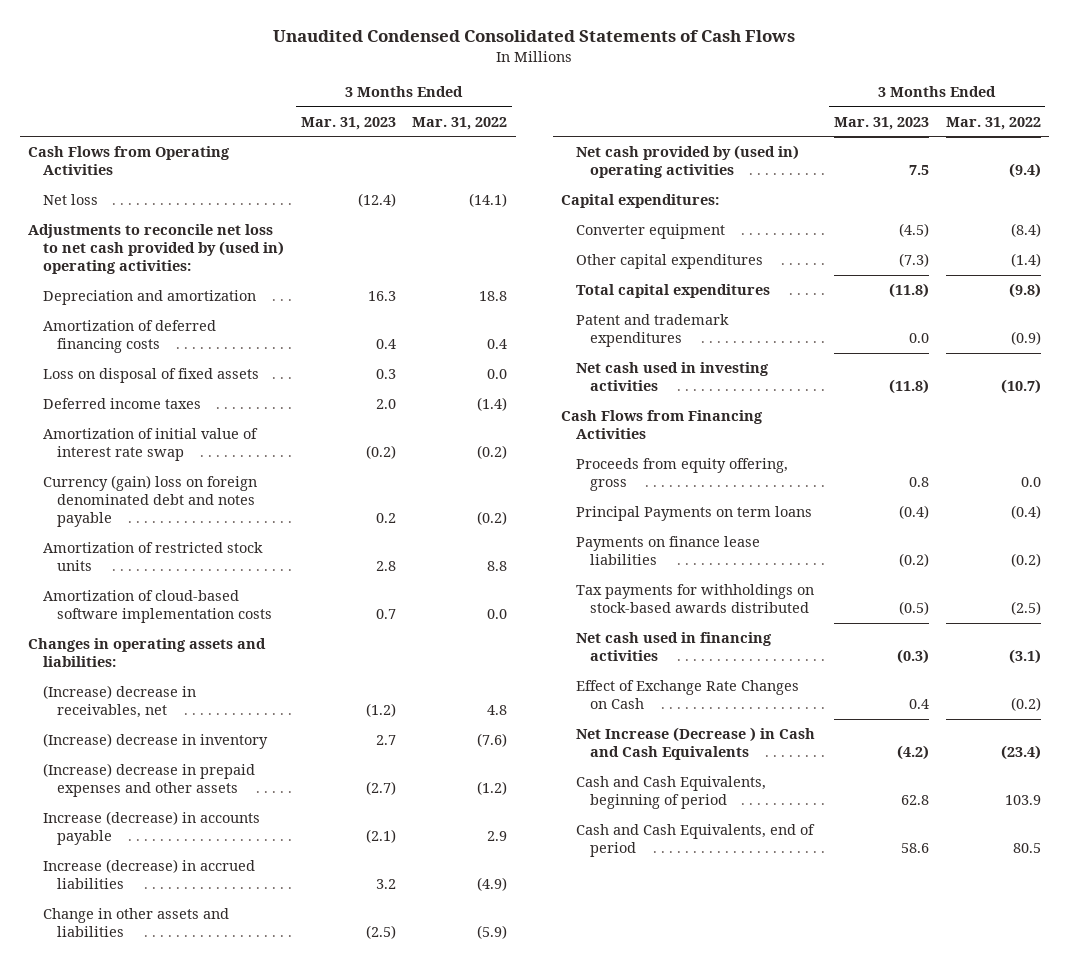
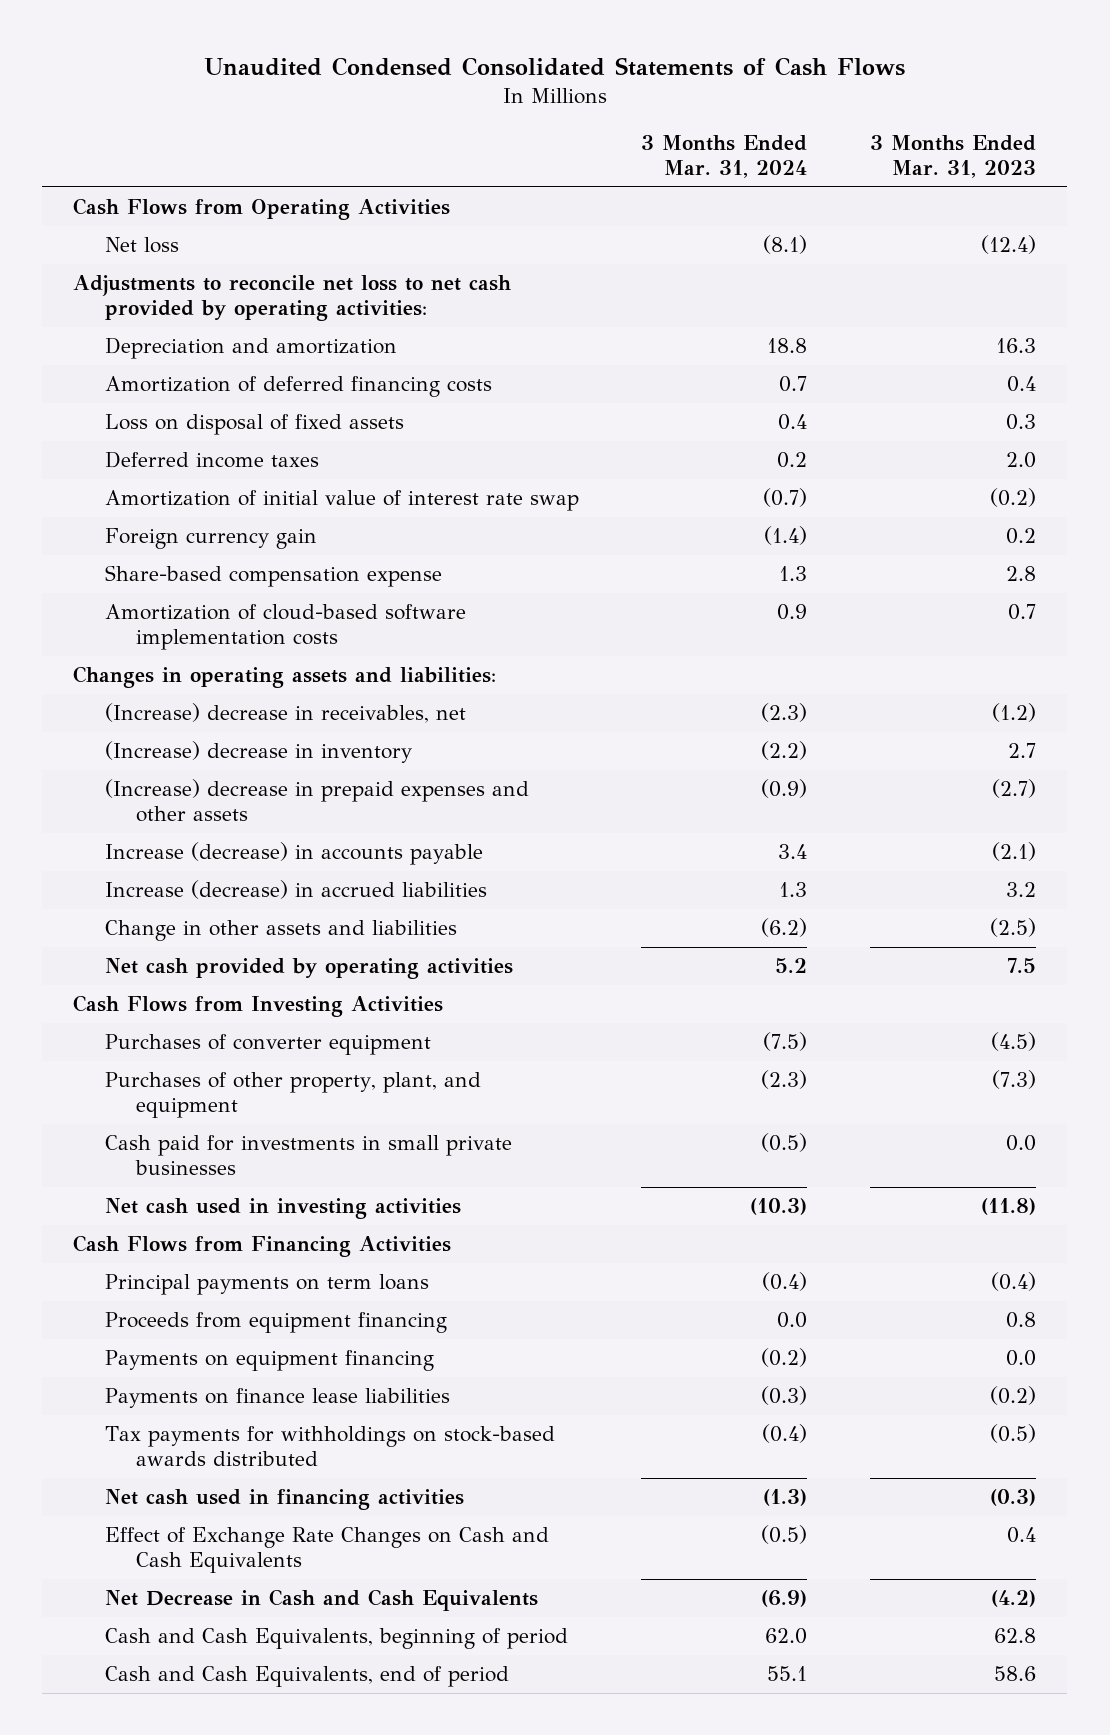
- | 3 Months Ended Mar. 31, 2023 | 3 Months Ended Mar. 31, 2022
+ | 3 Months Ended Mar. 31, 2024 | 3 Months Ended Mar. 31, 2023
- Adjustments to reconcile net loss to net cash provided by (used in) operating activities:
+ Adjustments to reconcile net loss to net cash provided by operating activities:
- Currency (gain) loss on foreign denominated debt and notes payable | 0.2 | (0.2)
- Amortization of restricted stock units | 2.8 | 8.8
+ Foreign currency gain | (1.4) | 0.2
+ Share-based compensation expense | 1.3 | 2.8
- Net cash provided by (used in) operating activities | 7.5 | (9.4)
- Capital expenditures:
- Converter equipment | (4.5) | (8.4)
- Other capital expenditures | (7.3) | (1.4)
- Total capital expenditures | (11.8) | (9.8)
- Patent and trademark expenditures | 0.0 | (0.9)
+ Net cash provided by operating activities | 5.2 | 7.5
+ Cash Flows from Investing Activities
+ Purchases of converter equipment | (7.5) | (4.5)
+ Purchases of other property, plant, and equipment | (2.3) | (7.3)
+ Cash paid for investments in small private businesses | (0.5) | 0.0
- Proceeds from equity offering, gross | 0.8 | 0.0
- Principal Payments on term loans | (0.4) | (0.4)
+ Principal payments on term loans | (0.4) | (0.4)
+ Proceeds from equipment financing | 0.0 | 0.8
+ Payments on equipment financing | (0.2) | 0.0
- Effect of Exchange Rate Changes on Cash | 0.4 | (0.2)
- Net Increase (Decrease ) in Cash and Cash Equivalents | (4.2) | (23.4)
+ Effect of Exchange Rate Changes on Cash and Cash Equivalents | (0.5) | 0.4
+ Net Decrease in Cash and Cash Equivalents | (6.9) | (4.2)

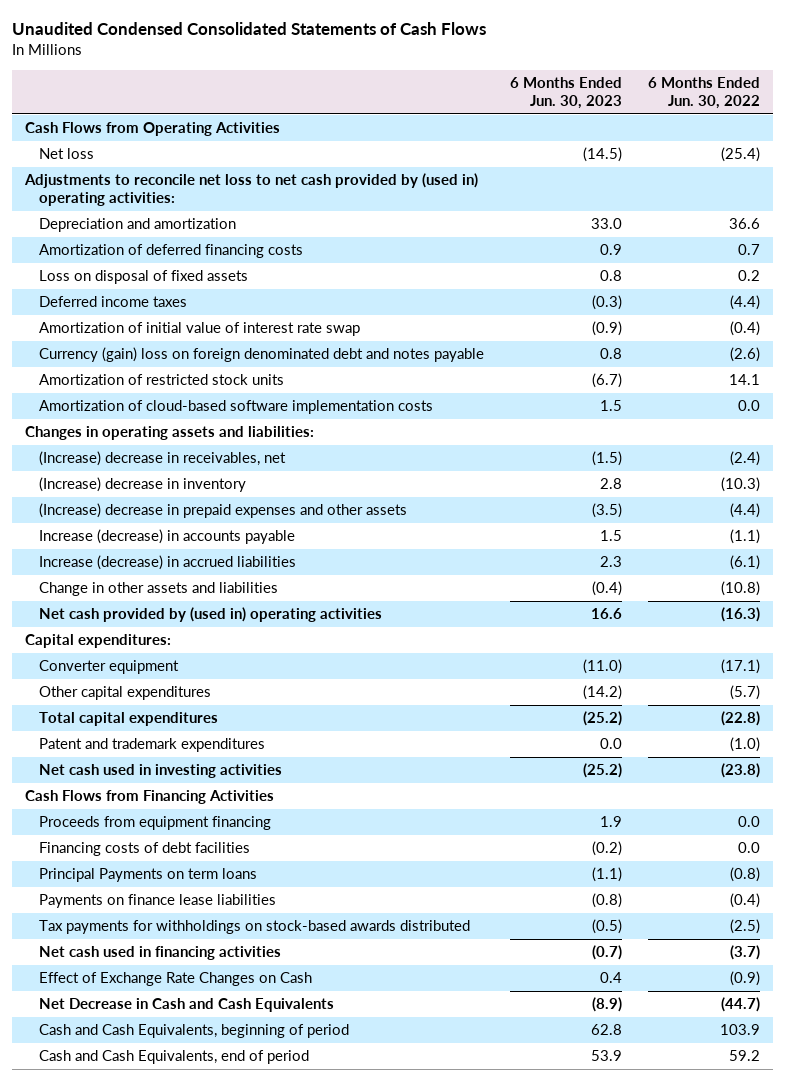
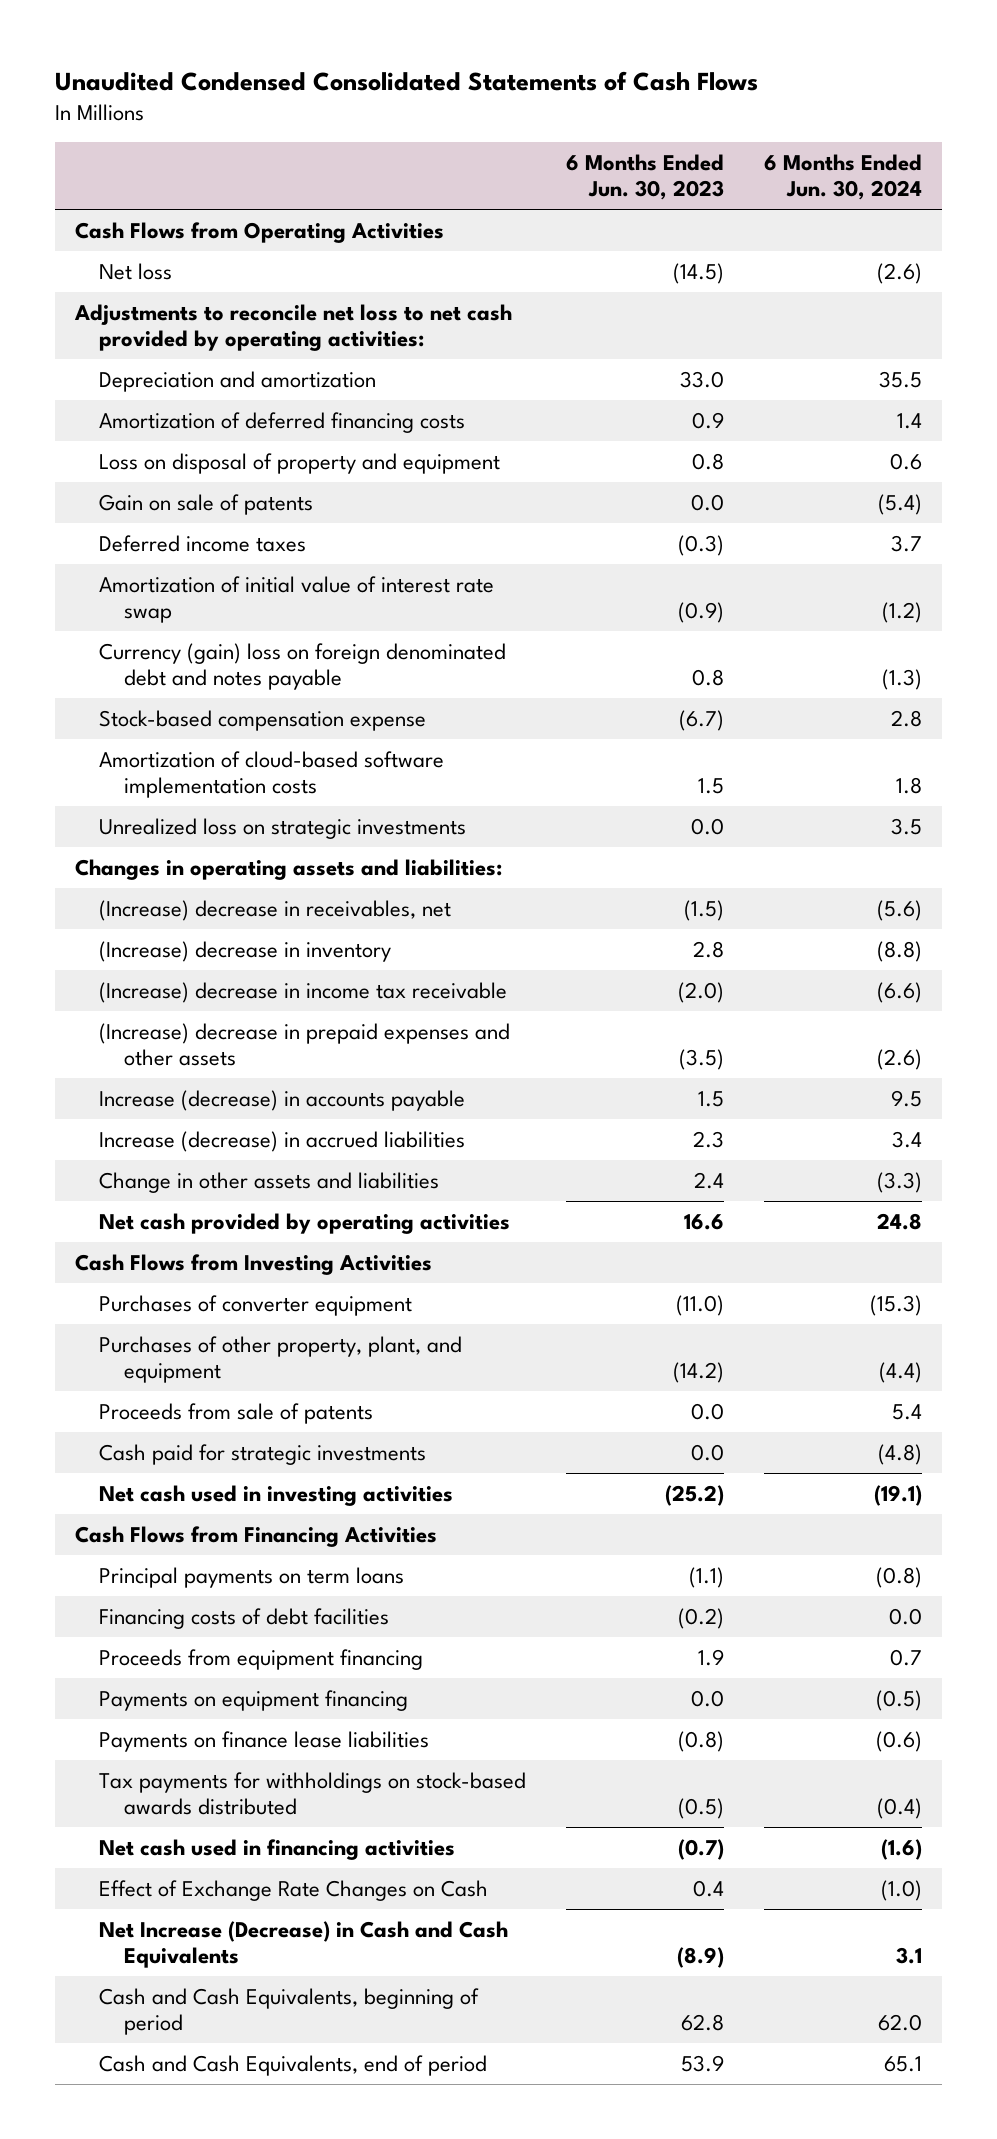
- | 6 Months Ended Jun. 30, 2023 | 6 Months Ended Jun. 30, 2022
+ | 6 Months Ended Jun. 30, 2023 | 6 Months Ended Jun. 30, 2024
- Adjustments to reconcile net loss to net cash provided by (used in) operating activities:
+ Adjustments to reconcile net loss to net cash provided by operating activities:
- Loss on disposal of fixed assets | 0.8 | 0.2
+ Loss on disposal of property and equipment | 0.8 | 0.6
+ Gain on sale of patents | 0.0 | (5.4)
- Amortization of restricted stock units | (6.7) | 14.1
+ Stock-based compensation expense | (6.7) | 2.8
+ Unrealized loss on strategic investments | 0.0 | 3.5
+ (Increase) decrease in income tax receivable | (2.0) | (6.6)
- Change in other assets and liabilities | (0.4) | (10.8)
- Net cash provided by (used in) operating activities | 16.6 | (16.3)
- Capital expenditures:
- Converter equipment | (11.0) | (17.1)
- Other capital expenditures | (14.2) | (5.7)
- Total capital expenditures | (25.2) | (22.8)
- Patent and trademark expenditures | 0.0 | (1.0)
+ Change in other assets and liabilities | 2.4 | (3.3)
+ Net cash provided by operating activities | 16.6 | 24.8
+ Cash Flows from Investing Activities
+ Purchases of converter equipment | (11.0) | (15.3)
+ Purchases of other property, plant, and equipment | (14.2) | (4.4)
+ Proceeds from sale of patents | 0.0 | 5.4
+ Cash paid for strategic investments | 0.0 | (4.8)
+ Principal payments on term loans | (1.1) | (0.8)
- Principal Payments on term loans | (1.1) | (0.8)
moved down: Proceeds from equipment financing | 1.9 | 0.7
+ Payments on equipment financing | 0.0 | (0.5)
- Net Decrease in Cash and Cash Equivalents | (8.9) | (44.7)
+ Net Increase (Decrease) in Cash and Cash Equivalents | (8.9) | 3.1

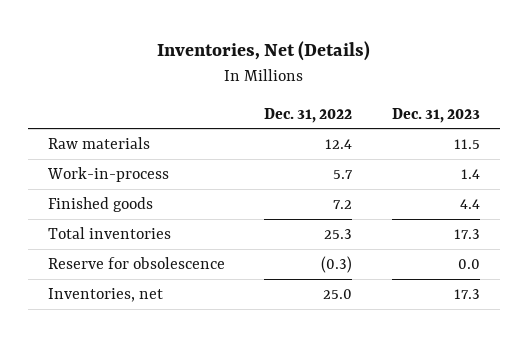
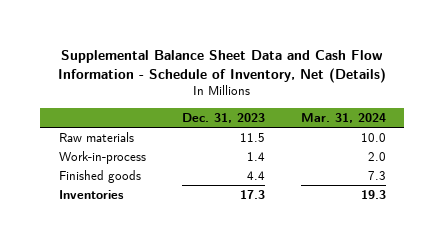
- Inventories, Net (Details)
+ Supplemental Balance Sheet Data and Cash Flow Information - Schedule of Inventory, Net (Details)
- | Dec. 31, 2022 | Dec. 31, 2023
+ | Dec. 31, 2023 | Mar. 31, 2024
- Total inventories | 25.3 | 17.3
- Reserve for obsolescence | (0.3) | 0.0
- Inventories, net | 25.0 | 17.3
+ Inventories | 17.3 | 19.3

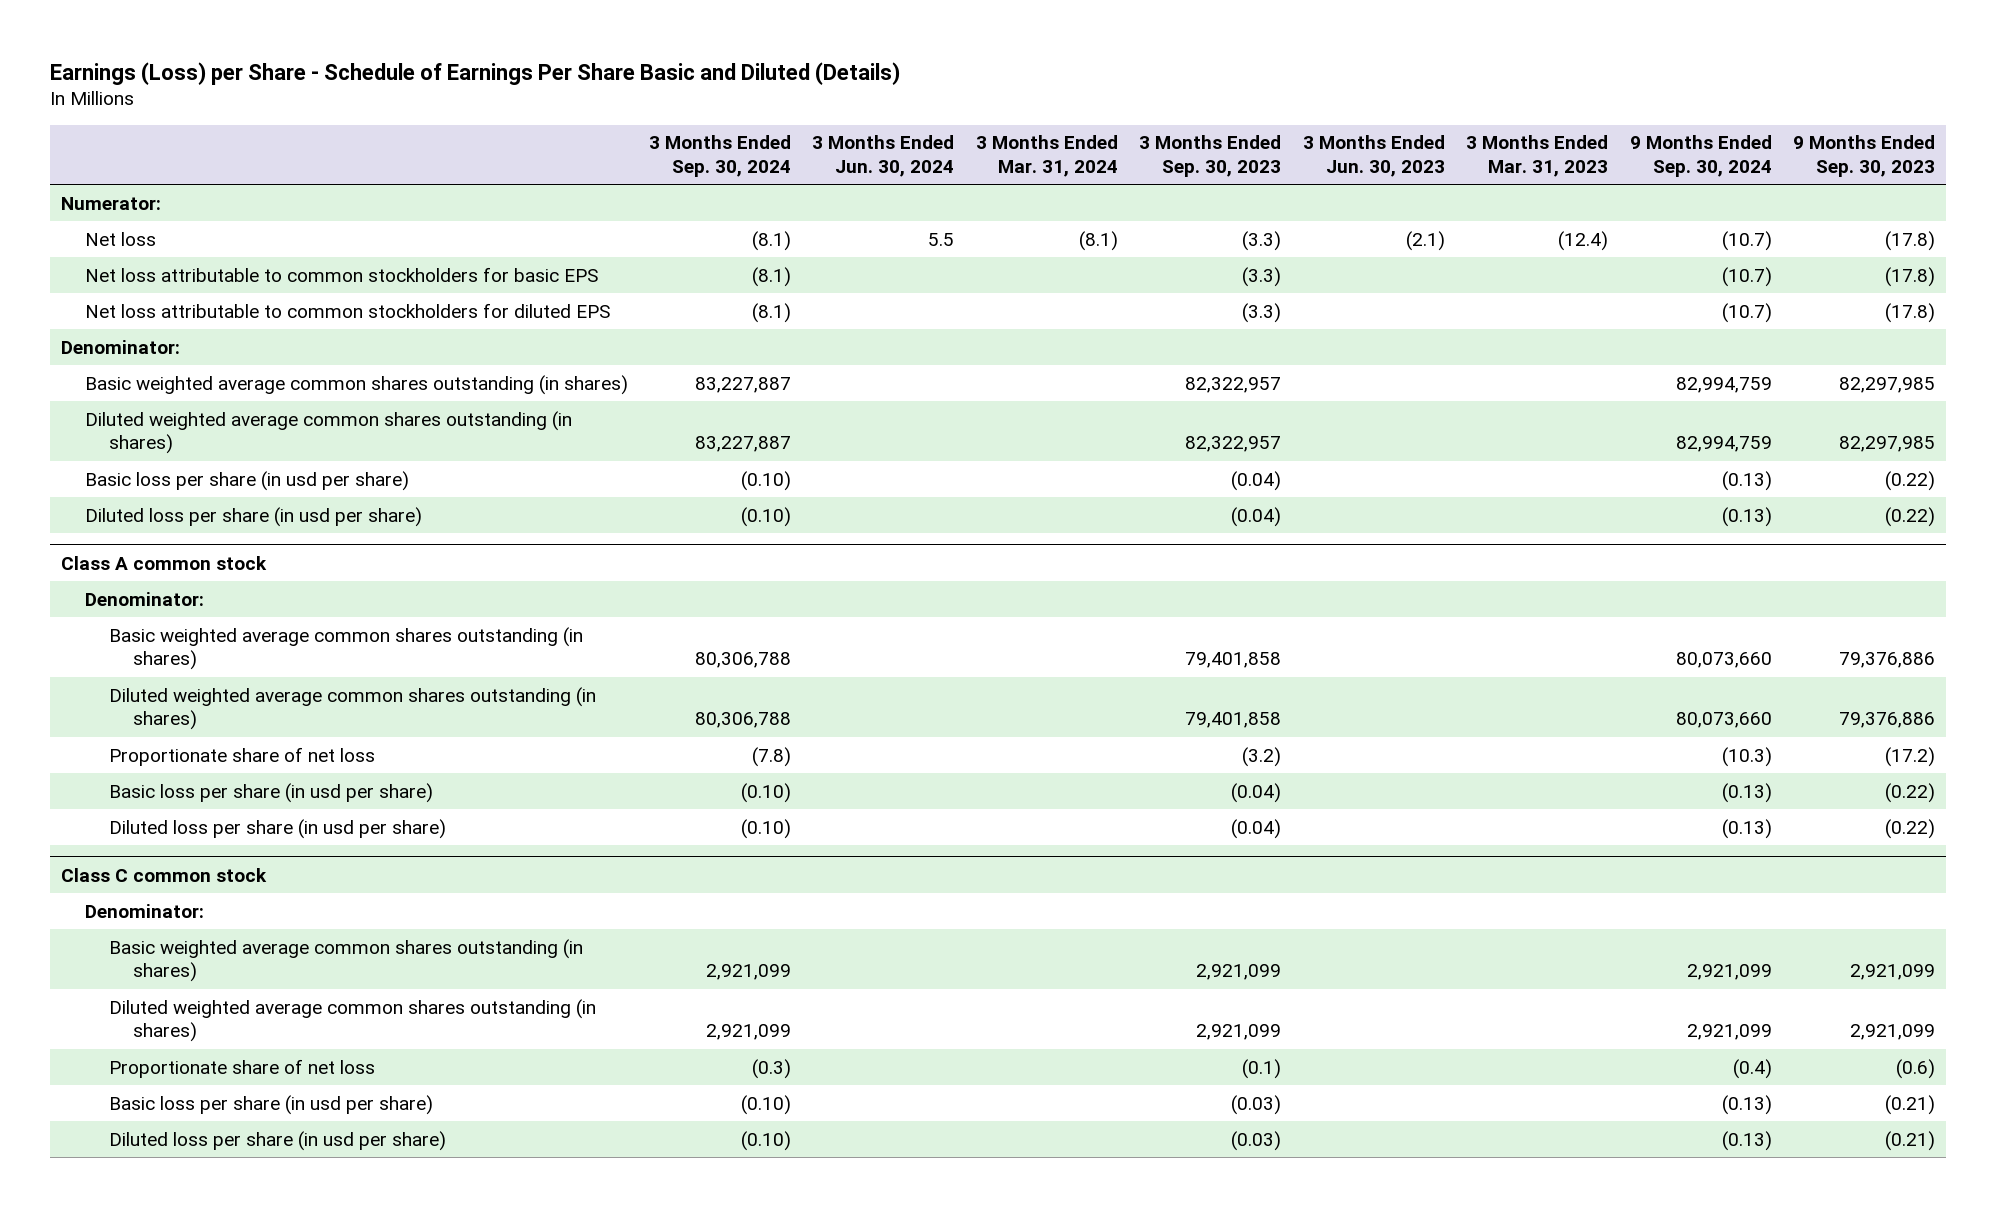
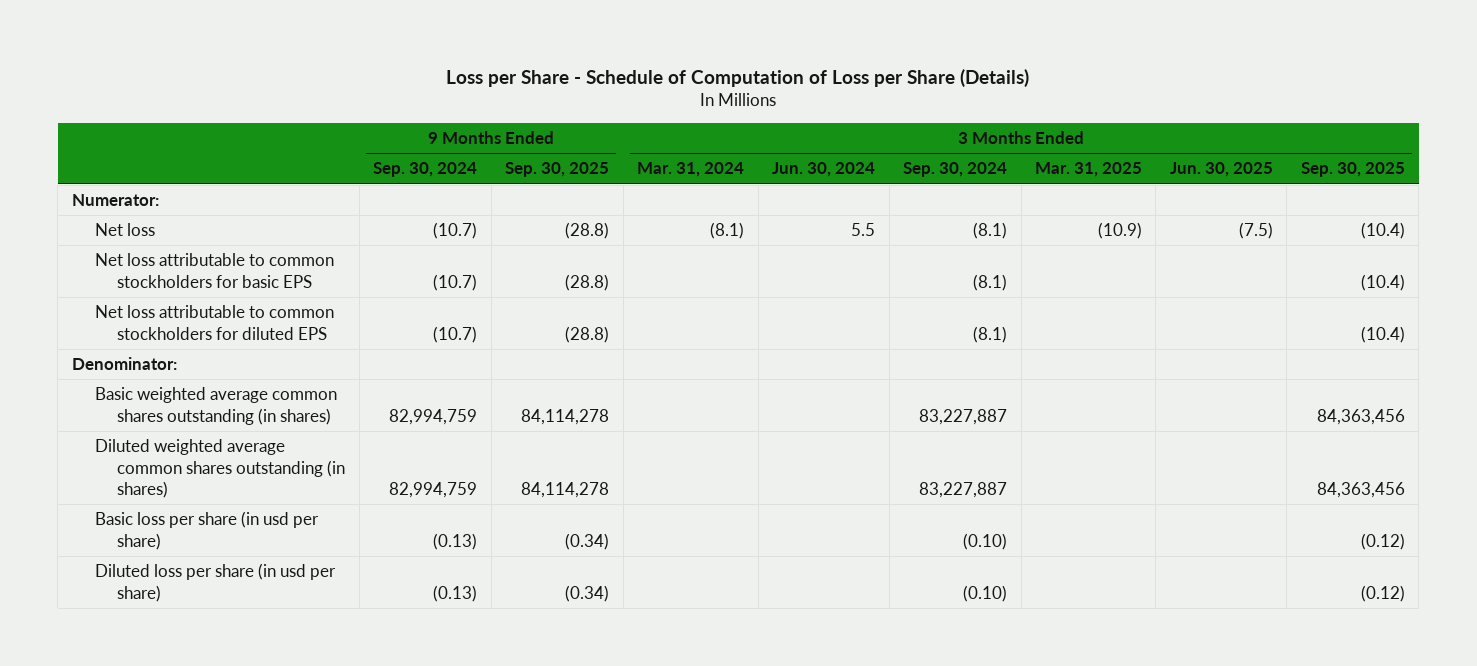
- Earnings (Loss) per Share - Schedule of Earnings Per Share Basic and Diluted (Details)
+ Loss per Share - Schedule of Computation of Loss per Share (Details)
- | 3 Months Ended Sep. 30, 2024 | 3 Months Ended Jun. 30, 2024 | 3 Months Ended Mar. 31, 2024 | 3 Months Ended Sep. 30, 2023 | 3 Months Ended Jun. 30, 2023 | 3 Months Ended Mar. 31, 2023 | 9 Months Ended Sep. 30, 2024 | 9 Months Ended Sep. 30, 2023
+ | 9 Months Ended Sep. 30, 2024 | 9 Months Ended Sep. 30, 2025 | 3 Months Ended Mar. 31, 2024 | 3 Months Ended Jun. 30, 2024 | 3 Months Ended Sep. 30, 2024 | 3 Months Ended Mar. 31, 2025 | 3 Months Ended Jun. 30, 2025 | 3 Months Ended Sep. 30, 2025
- Class A common stock
- Denominator:
- Basic weighted average common shares outstanding (in shares) | 80,306,788 | | | 79,401,858 | | | 80,073,660 | 79,376,886
- Diluted weighted average common shares outstanding (in shares) | 80,306,788 | | | 79,401,858 | | | 80,073,660 | 79,376,886
- Proportionate share of net loss | (7.8) | | | (3.2) | | | (10.3) | (17.2)
- Basic loss per share (in usd per share) | (0.10) | | | (0.04) | | | (0.13) | (0.22)
- Diluted loss per share (in usd per share) | (0.10) | | | (0.04) | | | (0.13) | (0.22)
- Class C common stock
- Denominator:
- Basic weighted average common shares outstanding (in shares) | 2,921,099 | | | 2,921,099 | | | 2,921,099 | 2,921,099
- Diluted weighted average common shares outstanding (in shares) | 2,921,099 | | | 2,921,099 | | | 2,921,099 | 2,921,099
- Proportionate share of net loss | (0.3) | | | (0.1) | | | (0.4) | (0.6)
- Basic loss per share (in usd per share) | (0.10) | | | (0.03) | | | (0.13) | (0.21)
- Diluted loss per share (in usd per share) | (0.10) | | | (0.03) | | | (0.13) | (0.21)

